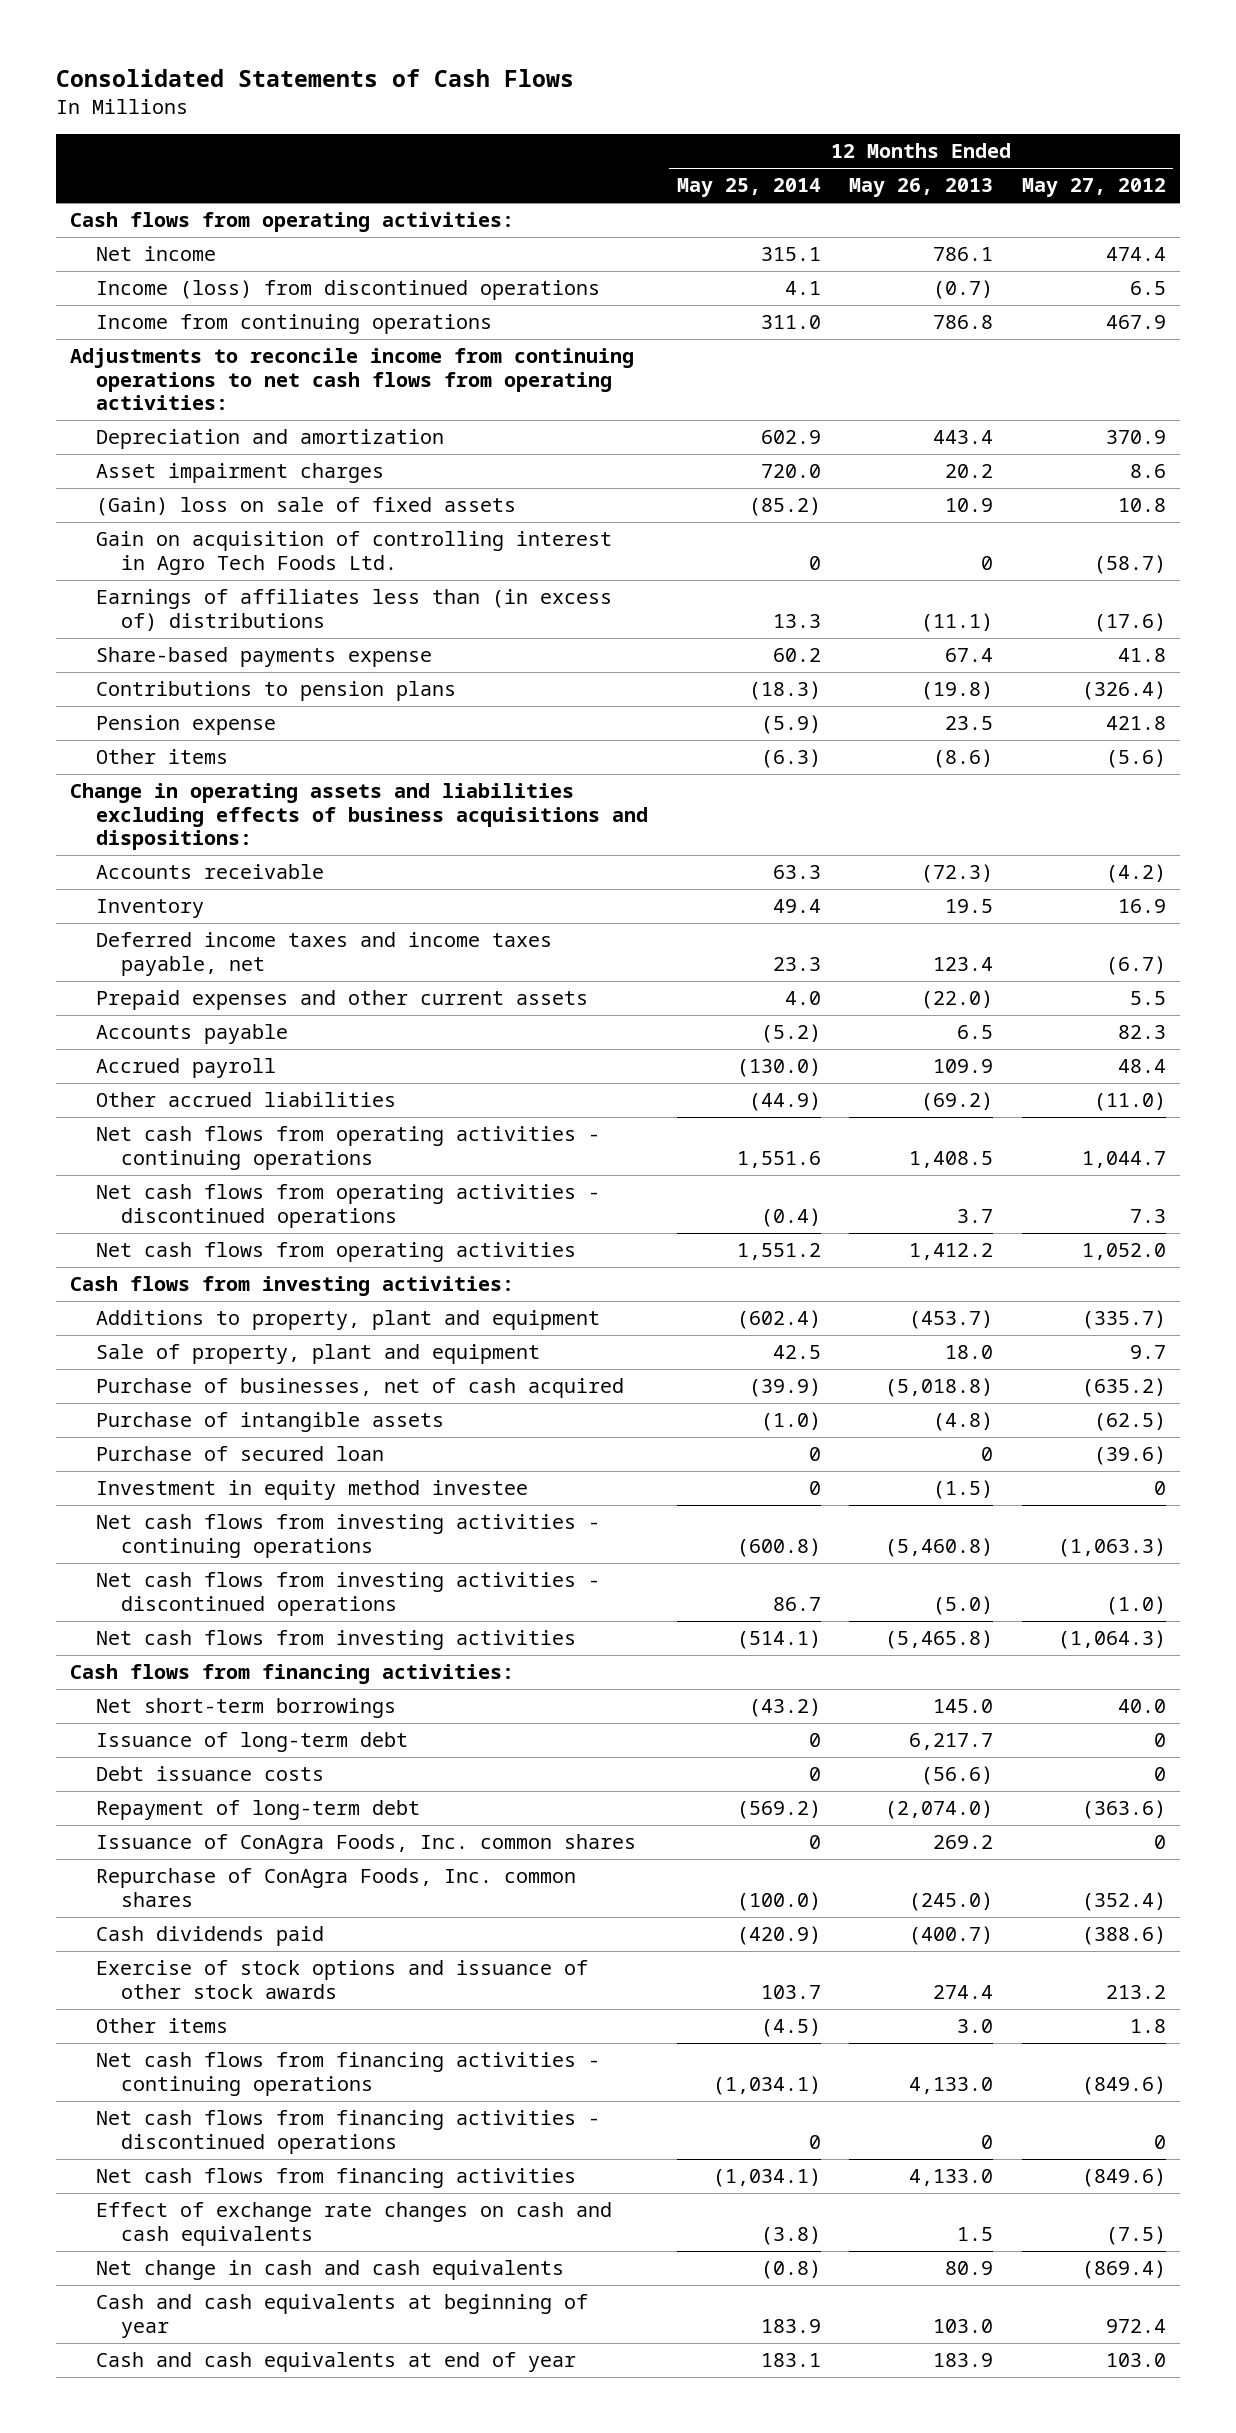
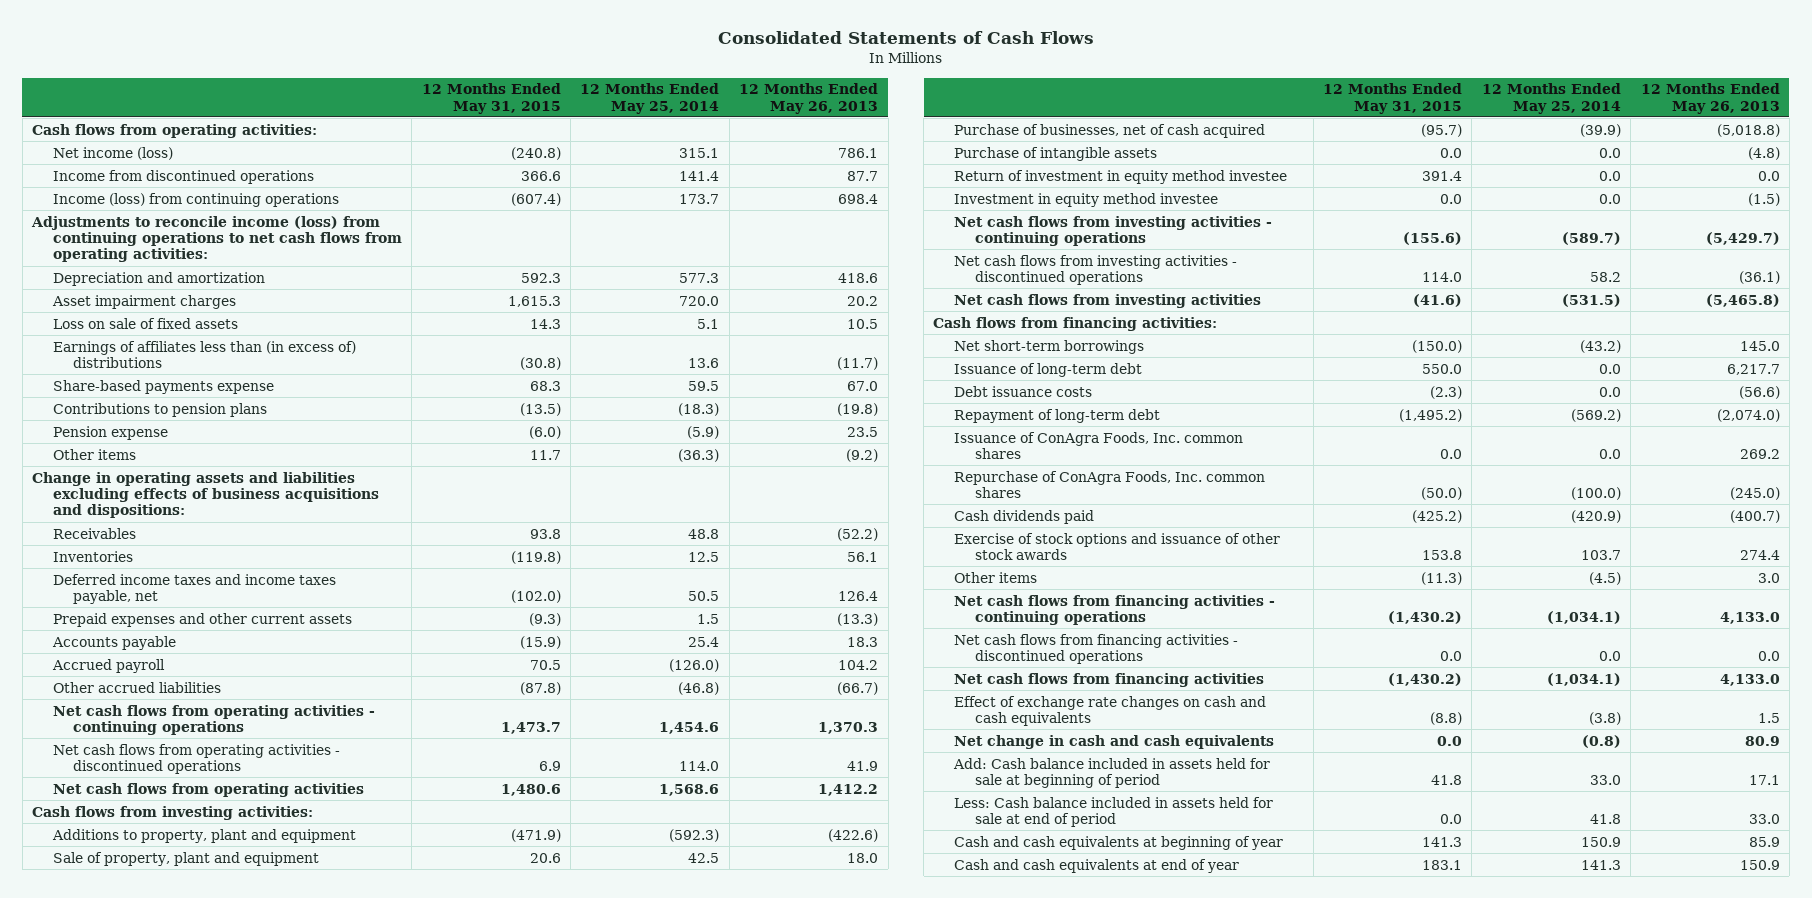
- | 12 Months Ended May 25, 2014 | 12 Months Ended May 26, 2013 | 12 Months Ended May 27, 2012
+ | 12 Months Ended May 31, 2015 | 12 Months Ended May 25, 2014 | 12 Months Ended May 26, 2013
- Net income | 315.1 | 786.1 | 474.4
- Income (loss) from discontinued operations | 4.1 | (0.7) | 6.5
- Income from continuing operations | 311.0 | 786.8 | 467.9
- Adjustments to reconcile income from continuing operations to net cash flows from operating activities:
- Depreciation and amortization | 602.9 | 443.4 | 370.9
+ Net income (loss) | (240.8) | 315.1 | 786.1
+ Income from discontinued operations | 366.6 | 141.4 | 87.7
+ Income (loss) from continuing operations | (607.4) | 173.7 | 698.4
+ Adjustments to reconcile income (loss) from continuing operations to net cash flows from operating activities:
+ Depreciation and amortization | 592.3 | 577.3 | 418.6
- (Gain) loss on sale of fixed assets | (85.2) | 10.9 | 10.8
- Gain on acquisition of controlling interest in Agro Tech Foods Ltd. | 0 | 0 | (58.7)
- Earnings of affiliates less than (in excess of) distributions | 13.3 | (11.1) | (17.6)
- Share-based payments expense | 60.2 | 67.4 | 41.8
+ Loss on sale of fixed assets | 14.3 | 5.1 | 10.5
+ Earnings of affiliates less than (in excess of) distributions | (30.8) | 13.6 | (11.7)
+ Share-based payments expense | 68.3 | 59.5 | 67.0
- Other items | (6.3) | (8.6) | (5.6)
+ Other items | 11.7 | (36.3) | (9.2)
- Accounts receivable | 63.3 | (72.3) | (4.2)
- Inventory | 49.4 | 19.5 | 16.9
- Deferred income taxes and income taxes payable, net | 23.3 | 123.4 | (6.7)
- Prepaid expenses and other current assets | 4.0 | (22.0) | 5.5
- Accounts payable | (5.2) | 6.5 | 82.3
- Accrued payroll | (130.0) | 109.9 | 48.4
- Other accrued liabilities | (44.9) | (69.2) | (11.0)
- Net cash flows from operating activities - continuing operations | 1,551.6 | 1,408.5 | 1,044.7
- Net cash flows from operating activities - discontinued operations | (0.4) | 3.7 | 7.3
- Net cash flows from operating activities | 1,551.2 | 1,412.2 | 1,052.0
+ Receivables | 93.8 | 48.8 | (52.2)
+ Inventories | (119.8) | 12.5 | 56.1
+ Deferred income taxes and income taxes payable, net | (102.0) | 50.5 | 126.4
+ Prepaid expenses and other current assets | (9.3) | 1.5 | (13.3)
+ Accounts payable | (15.9) | 25.4 | 18.3
+ Accrued payroll | 70.5 | (126.0) | 104.2
+ Other accrued liabilities | (87.8) | (46.8) | (66.7)
+ Net cash flows from operating activities - continuing operations | 1,473.7 | 1,454.6 | 1,370.3
+ Net cash flows from operating activities - discontinued operations | 6.9 | 114.0 | 41.9
+ Net cash flows from operating activities | 1,480.6 | 1,568.6 | 1,412.2
- Additions to property, plant and equipment | (602.4) | (453.7) | (335.7)
+ Additions to property, plant and equipment | (471.9) | (592.3) | (422.6)
- Purchase of intangible assets | (1.0) | (4.8) | (62.5)
- Purchase of secured loan | 0 | 0 | (39.6)
- Investment in equity method investee | 0 | (1.5) | 0
- Net cash flows from investing activities - continuing operations | (600.8) | (5,460.8) | (1,063.3)
- Net cash flows from investing activities - discontinued operations | 86.7 | (5.0) | (1.0)
- Net cash flows from investing activities | (514.1) | (5,465.8) | (1,064.3)
+ Purchase of intangible assets | 0.0 | 0.0 | (4.8)
+ Return of investment in equity method investee | 391.4 | 0.0 | 0.0
+ Investment in equity method investee | 0.0 | 0.0 | (1.5)
+ Net cash flows from investing activities - continuing operations | (155.6) | (589.7) | (5,429.7)
+ Net cash flows from investing activities - discontinued operations | 114.0 | 58.2 | (36.1)
+ Net cash flows from investing activities | (41.6) | (531.5) | (5,465.8)
- Issuance of long-term debt | 0 | 6,217.7 | 0
- Debt issuance costs | 0 | (56.6) | 0
+ Issuance of long-term debt | 550.0 | 0.0 | 6,217.7
+ Debt issuance costs | (2.3) | 0.0 | (56.6)
- Issuance of ConAgra Foods, Inc. common shares | 0 | 269.2 | 0
+ Issuance of ConAgra Foods, Inc. common shares | 0.0 | 0.0 | 269.2
- Net cash flows from financing activities - discontinued operations | 0 | 0 | 0
+ Net cash flows from financing activities - discontinued operations | 0.0 | 0.0 | 0.0
- Cash and cash equivalents at beginning of year | 183.9 | 103.0 | 972.4
- Cash and cash equivalents at end of year | 183.1 | 183.9 | 103.0
+ Add: Cash balance included in assets held for sale at beginning of period | 41.8 | 33.0 | 17.1
+ Less: Cash balance included in assets held for sale at end of period | 0.0 | 41.8 | 33.0
+ Cash and cash equivalents at beginning of year | 141.3 | 150.9 | 85.9
+ Cash and cash equivalents at end of year | 183.1 | 141.3 | 150.9

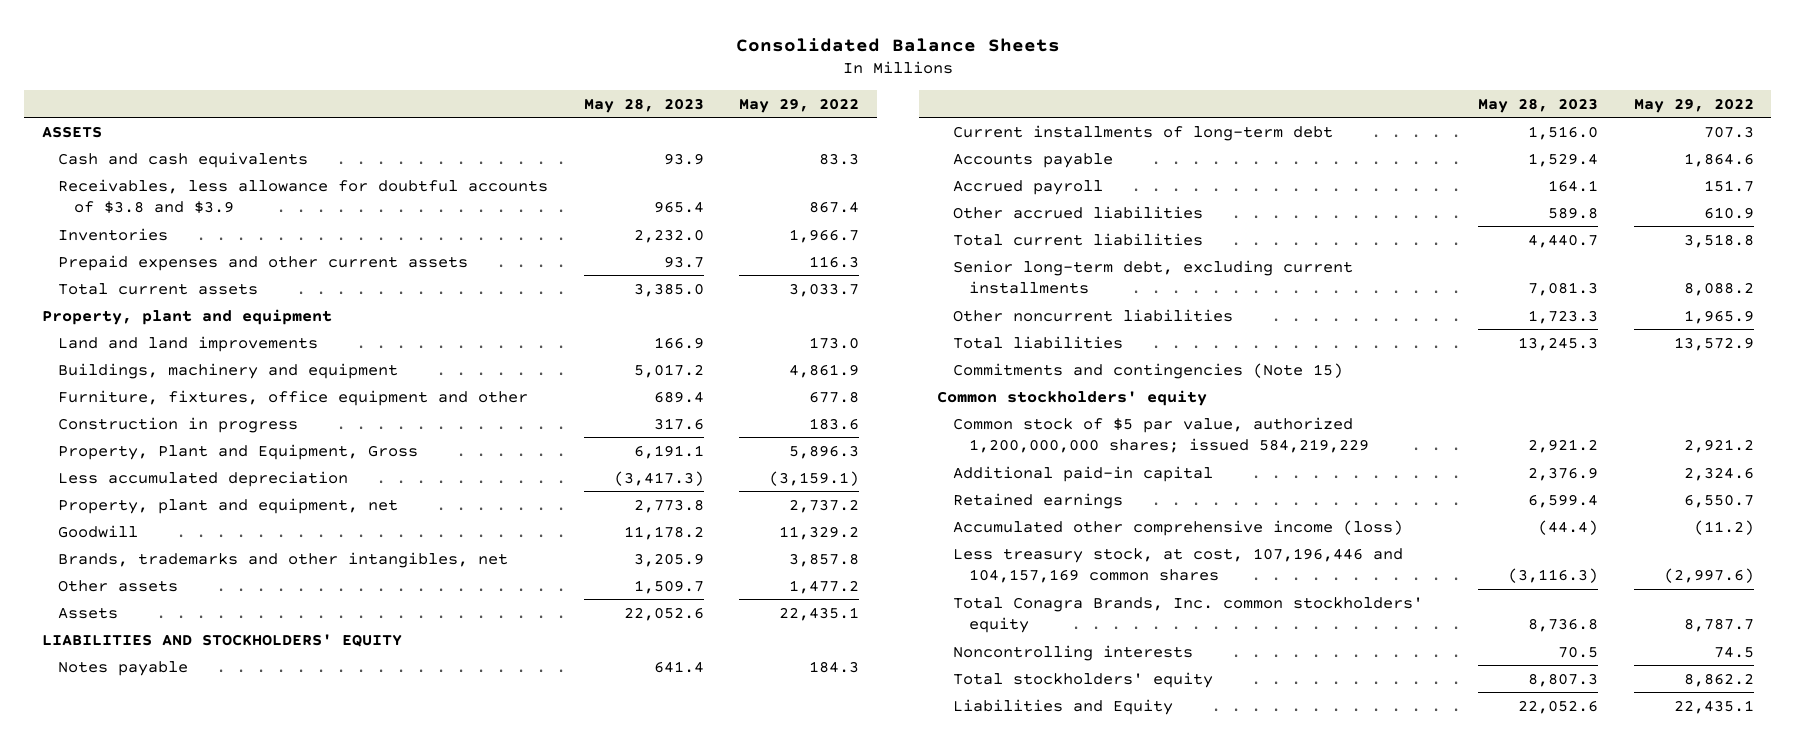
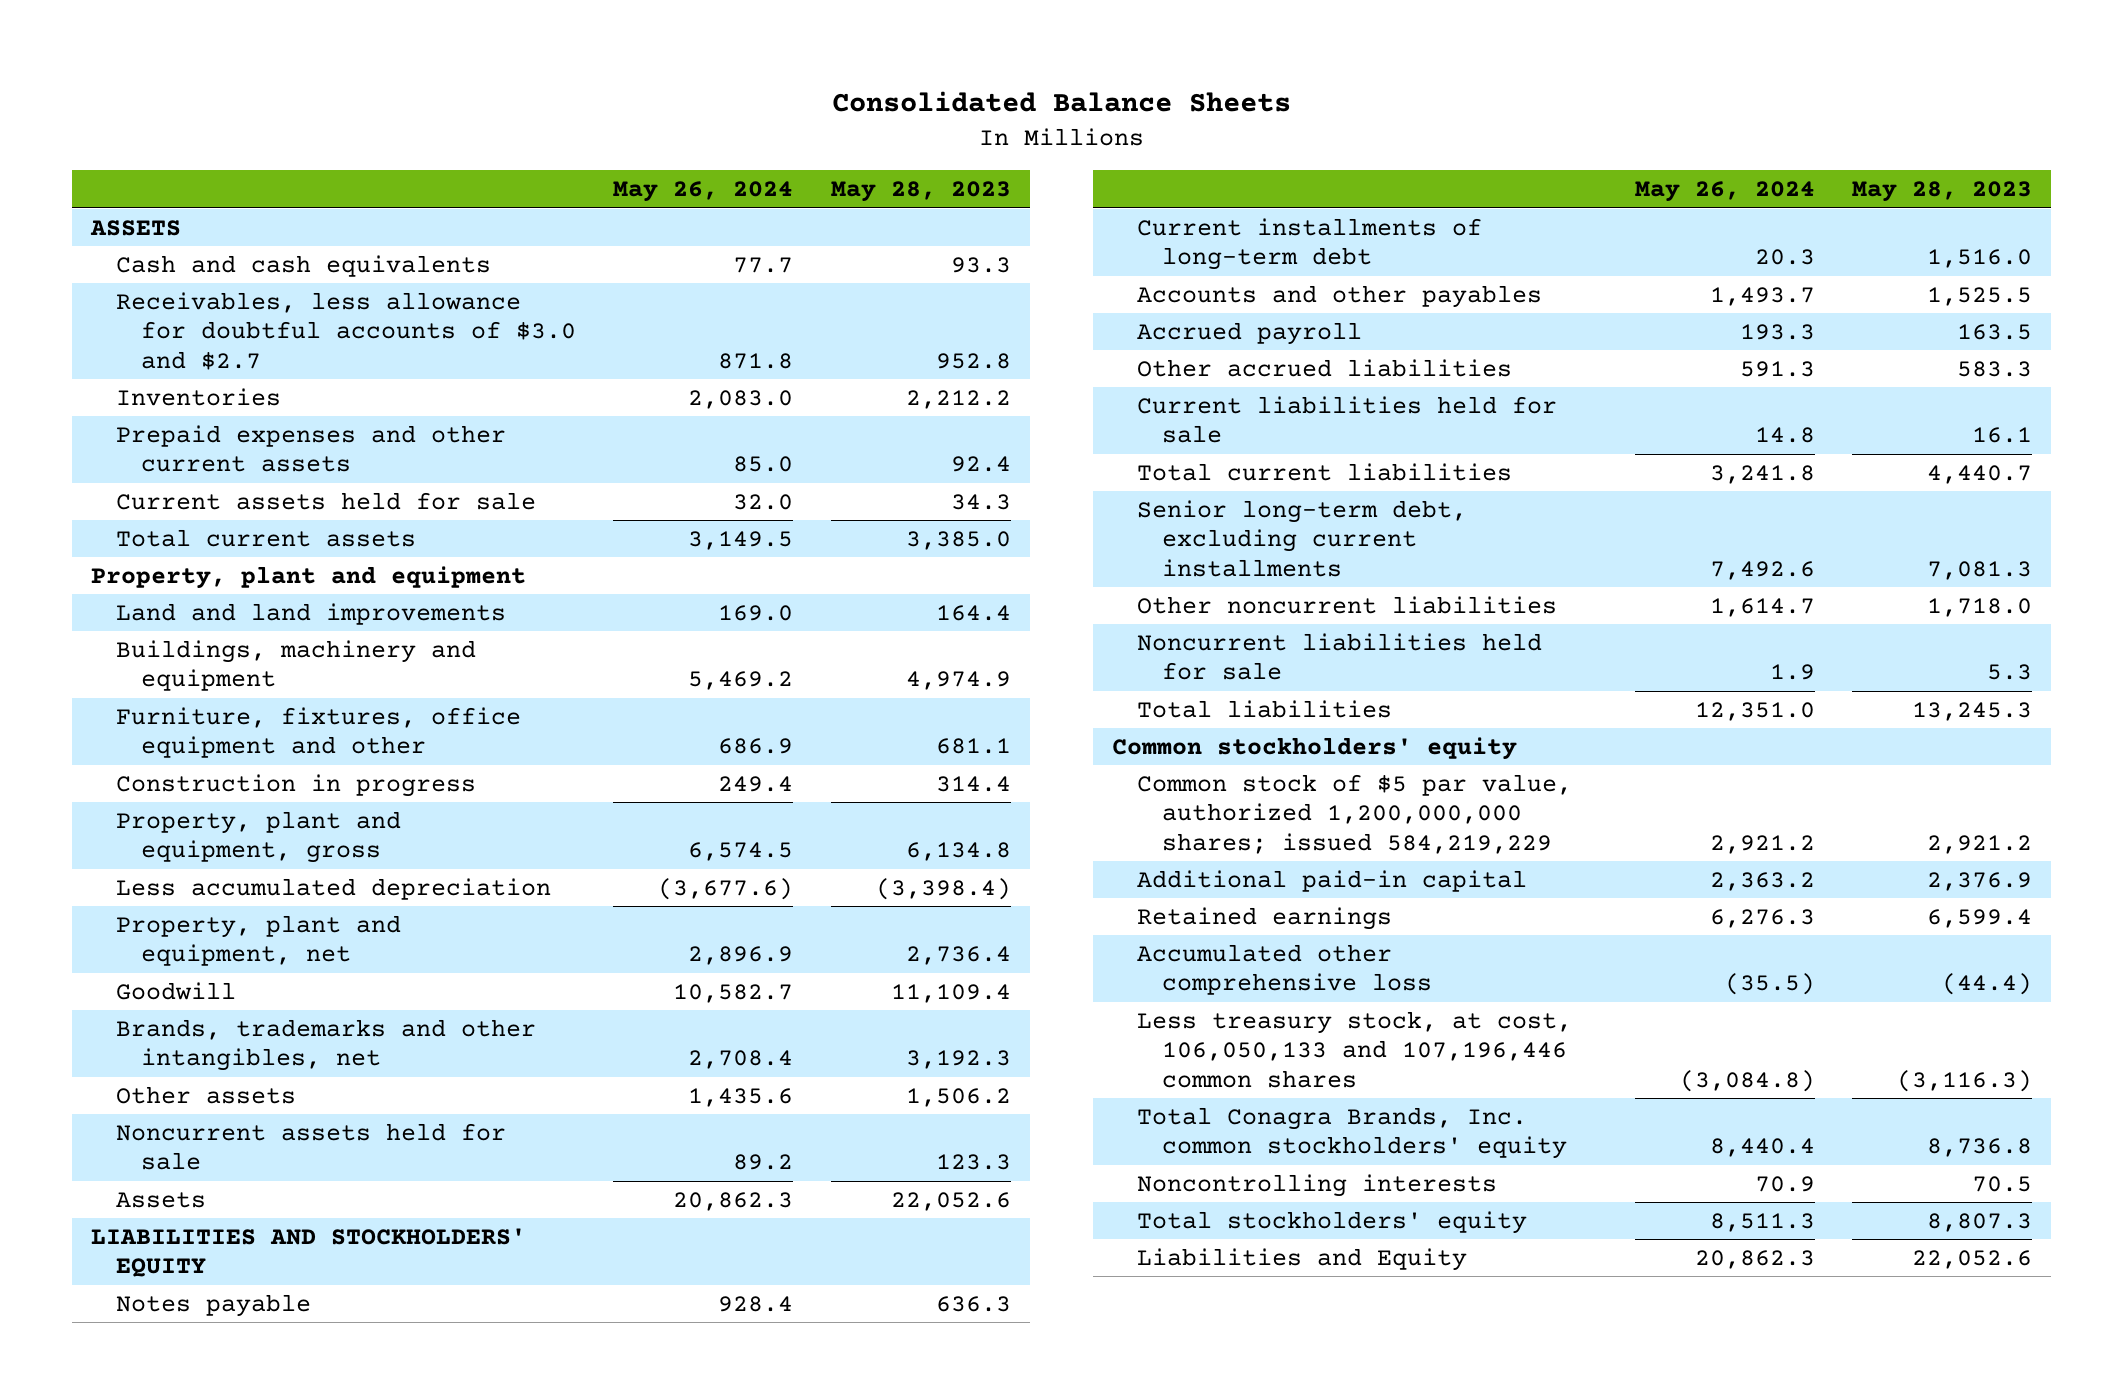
- | May 28, 2023 | May 29, 2022
+ | May 26, 2024 | May 28, 2023
- Cash and cash equivalents | 93.9 | 83.3
- Receivables, less allowance for doubtful accounts of $3.8 and $3.9 | 965.4 | 867.4
- Inventories | 2,232.0 | 1,966.7
- Prepaid expenses and other current assets | 93.7 | 116.3
+ Cash and cash equivalents | 77.7 | 93.3
+ Receivables, less allowance for doubtful accounts of $3.0 and $2.7 | 871.8 | 952.8
+ Inventories | 2,083.0 | 2,212.2
+ Prepaid expenses and other current assets | 85.0 | 92.4
+ Current assets held for sale | 32.0 | 34.3
- Land and land improvements | 166.9 | 173.0
- Buildings, machinery and equipment | 5,017.2 | 4,861.9
- Furniture, fixtures, office equipment and other | 689.4 | 677.8
- Construction in progress | 317.6 | 183.6
- Property, Plant and Equipment, Gross | 6,191.1 | 5,896.3
- Less accumulated depreciation | (3,417.3) | (3,159.1)
- Property, plant and equipment, net | 2,773.8 | 2,737.2
- Goodwill | 11,178.2 | 11,329.2
- Brands, trademarks and other intangibles, net | 3,205.9 | 3,857.8
- Other assets | 1,509.7 | 1,477.2
+ Land and land improvements | 169.0 | 164.4
+ Buildings, machinery and equipment | 5,469.2 | 4,974.9
+ Furniture, fixtures, office equipment and other | 686.9 | 681.1
+ Construction in progress | 249.4 | 314.4
+ Property, plant and equipment, gross | 6,574.5 | 6,134.8
+ Less accumulated depreciation | (3,677.6) | (3,398.4)
+ Property, plant and equipment, net | 2,896.9 | 2,736.4
+ Goodwill | 10,582.7 | 11,109.4
+ Brands, trademarks and other intangibles, net | 2,708.4 | 3,192.3
+ Other assets | 1,435.6 | 1,506.2
+ Noncurrent assets held for sale | 89.2 | 123.3
- Notes payable | 641.4 | 184.3
+ Notes payable | 928.4 | 636.3
- Accounts payable | 1,529.4 | 1,864.6
- Accrued payroll | 164.1 | 151.7
- Other accrued liabilities | 589.8 | 610.9
+ Accounts and other payables | 1,493.7 | 1,525.5
+ Accrued payroll | 193.3 | 163.5
+ Other accrued liabilities | 591.3 | 583.3
+ Current liabilities held for sale | 14.8 | 16.1
- Other noncurrent liabilities | 1,723.3 | 1,965.9
+ Other noncurrent liabilities | 1,614.7 | 1,718.0
+ Noncurrent liabilities held for sale | 1.9 | 5.3
- Commitments and contingencies (Note 15)
- Accumulated other comprehensive income (loss) | (44.4) | (11.2)
- Less treasury stock, at cost, 107,196,446 and 104,157,169 common shares | (3,116.3) | (2,997.6)
+ Accumulated other comprehensive loss | (35.5) | (44.4)
+ Less treasury stock, at cost, 106,050,133 and 107,196,446 common shares | (3,084.8) | (3,116.3)

